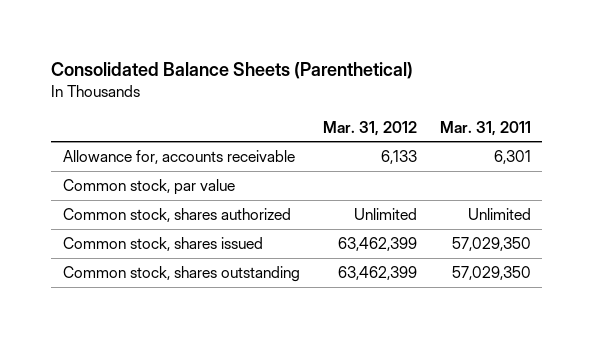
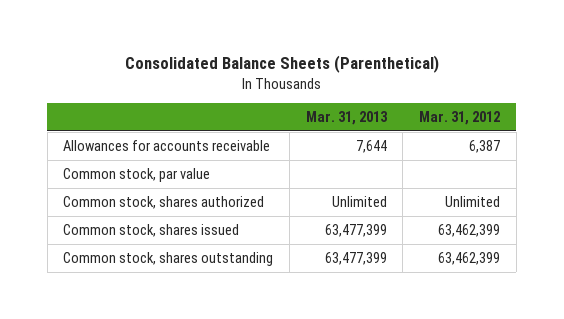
- | Mar. 31, 2012 | Mar. 31, 2011
+ | Mar. 31, 2013 | Mar. 31, 2012
- Allowance for, accounts receivable | 6,133 | 6,301
+ Allowances for accounts receivable | 7,644 | 6,387

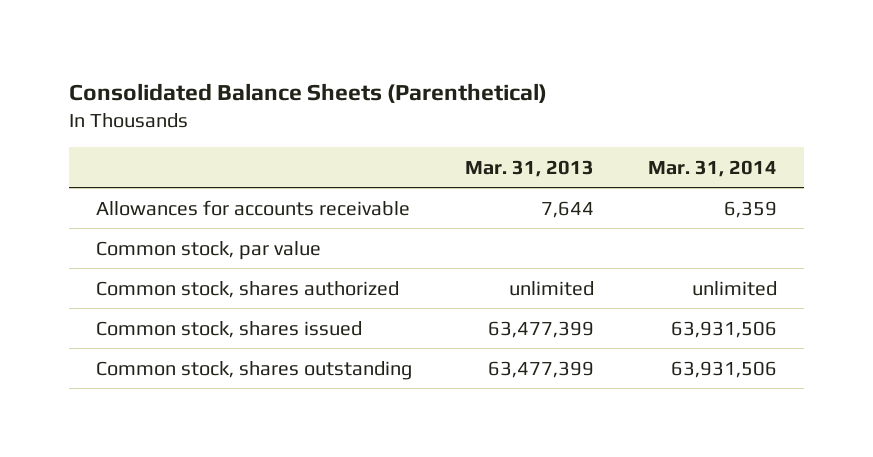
- | Mar. 31, 2013 | Mar. 31, 2012
+ | Mar. 31, 2013 | Mar. 31, 2014
- Common stock, shares authorized | Unlimited | Unlimited
+ Common stock, shares authorized | unlimited | unlimited

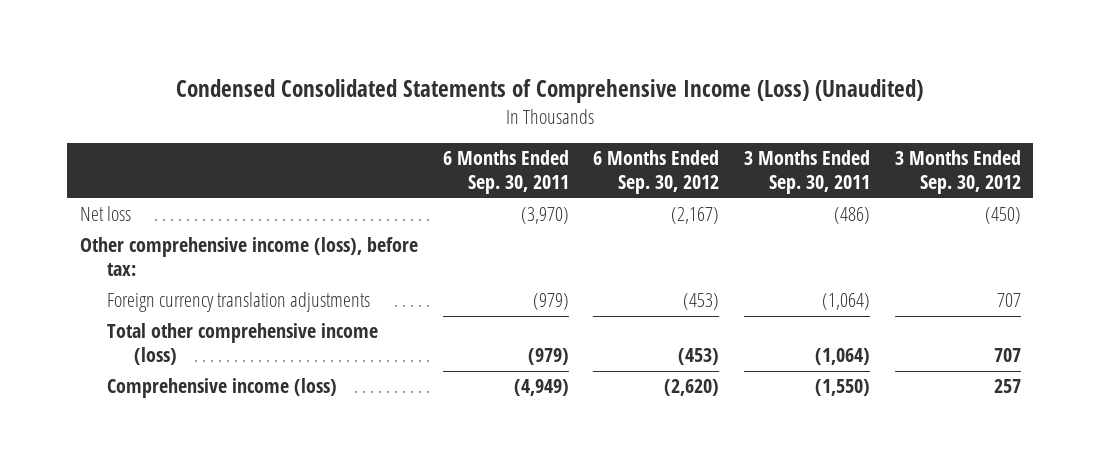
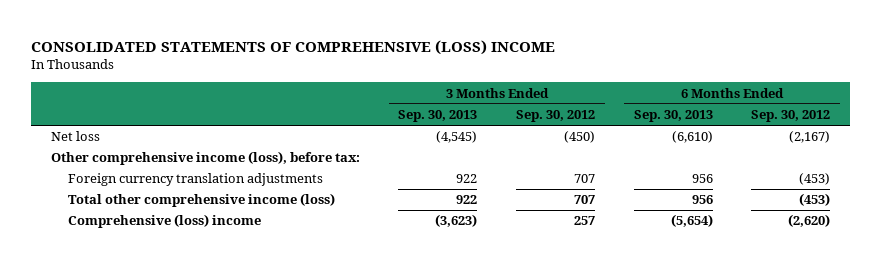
- Condensed Consolidated Statements of Comprehensive Income (Loss) (Unaudited)
+ CONSOLIDATED STATEMENTS OF COMPREHENSIVE (LOSS) INCOME
- | 6 Months Ended Sep. 30, 2011 | 6 Months Ended Sep. 30, 2012 | 3 Months Ended Sep. 30, 2011 | 3 Months Ended Sep. 30, 2012
+ | 3 Months Ended Sep. 30, 2013 | 3 Months Ended Sep. 30, 2012 | 6 Months Ended Sep. 30, 2013 | 6 Months Ended Sep. 30, 2012
- Comprehensive income (loss) | (4,949) | (2,620) | (1,550) | 257
+ Comprehensive (loss) income | (3,623) | 257 | (5,654) | (2,620)

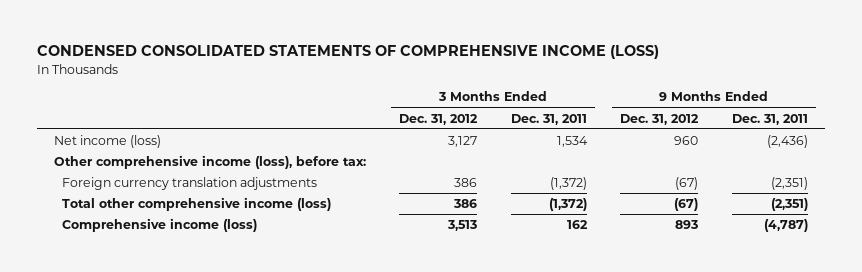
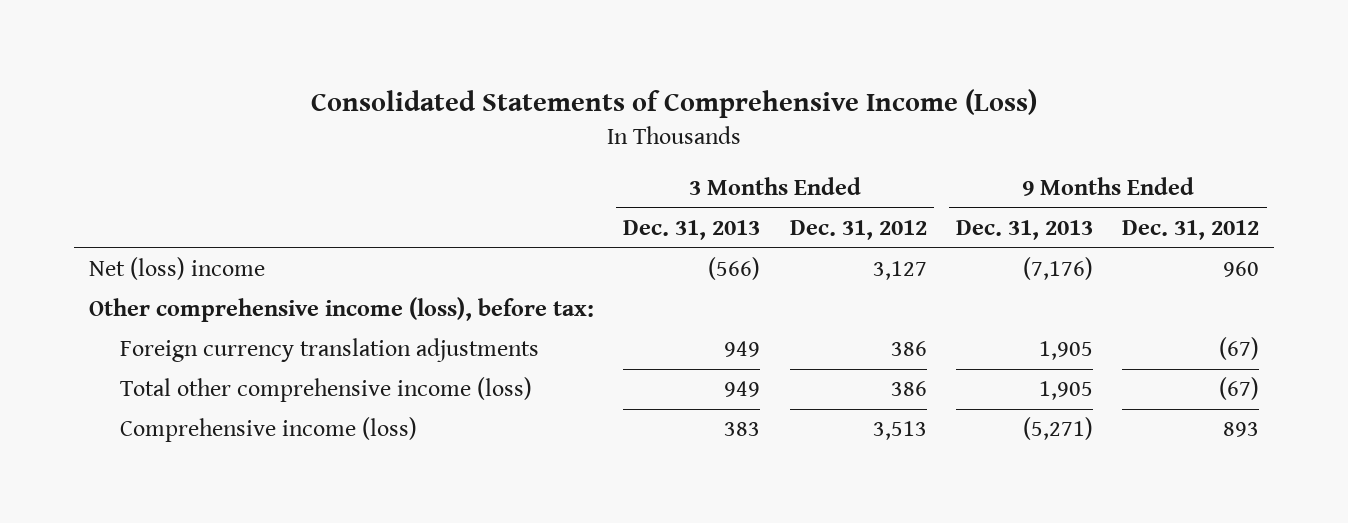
- CONDENSED CONSOLIDATED STATEMENTS OF COMPREHENSIVE INCOME (LOSS)
+ Consolidated Statements of Comprehensive Income (Loss)
- | 3 Months Ended Dec. 31, 2012 | 3 Months Ended Dec. 31, 2011 | 9 Months Ended Dec. 31, 2012 | 9 Months Ended Dec. 31, 2011
+ | 3 Months Ended Dec. 31, 2013 | 3 Months Ended Dec. 31, 2012 | 9 Months Ended Dec. 31, 2013 | 9 Months Ended Dec. 31, 2012
- Net income (loss) | 3,127 | 1,534 | 960 | (2,436)
+ Net (loss) income | (566) | 3,127 | (7,176) | 960

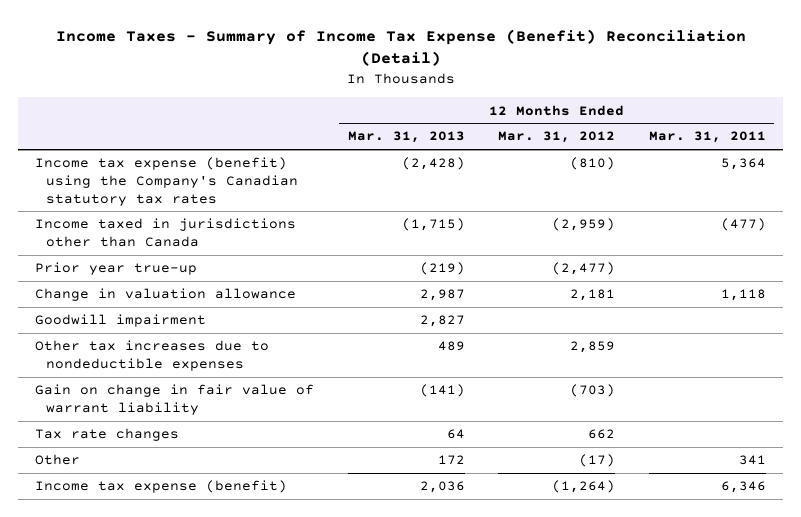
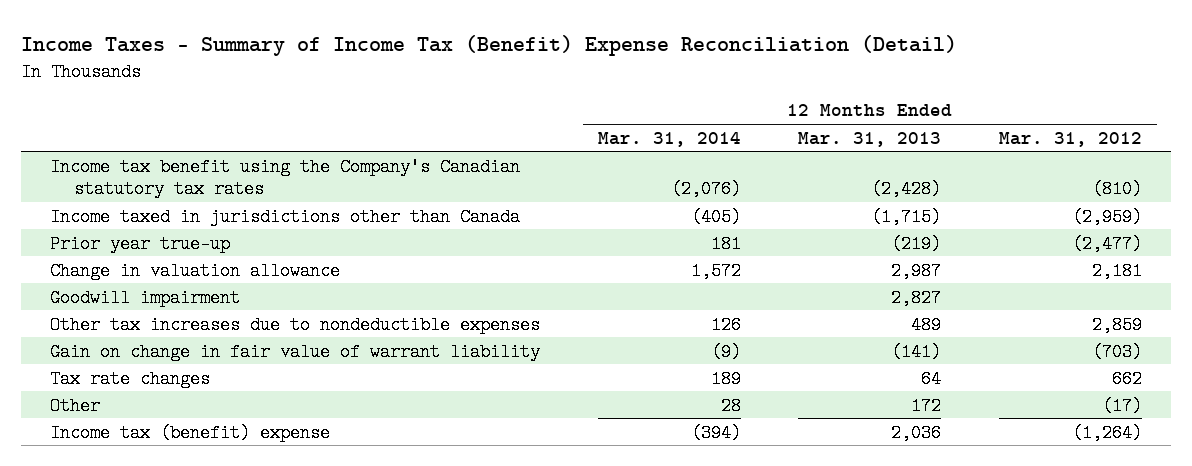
- Income Taxes - Summary of Income Tax Expense (Benefit) Reconciliation (Detail)
+ Income Taxes - Summary of Income Tax (Benefit) Expense Reconciliation (Detail)
- | 12 Months Ended Mar. 31, 2013 | 12 Months Ended Mar. 31, 2012 | 12 Months Ended Mar. 31, 2011
+ | 12 Months Ended Mar. 31, 2014 | 12 Months Ended Mar. 31, 2013 | 12 Months Ended Mar. 31, 2012
- Income tax expense (benefit) using the Company's Canadian statutory tax rates | (2,428) | (810) | 5,364
+ Income tax benefit using the Company's Canadian statutory tax rates | (2,076) | (2,428) | (810)
- Income tax expense (benefit) | 2,036 | (1,264) | 6,346
+ Income tax (benefit) expense | (394) | 2,036 | (1,264)

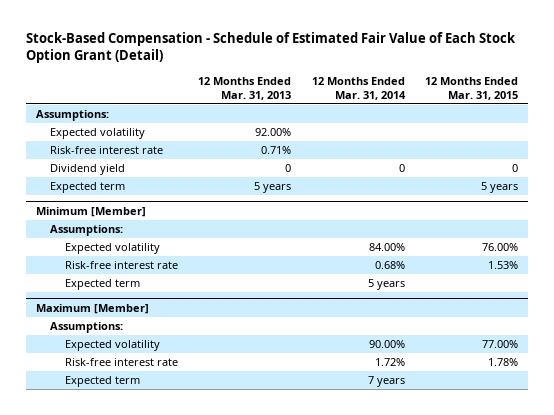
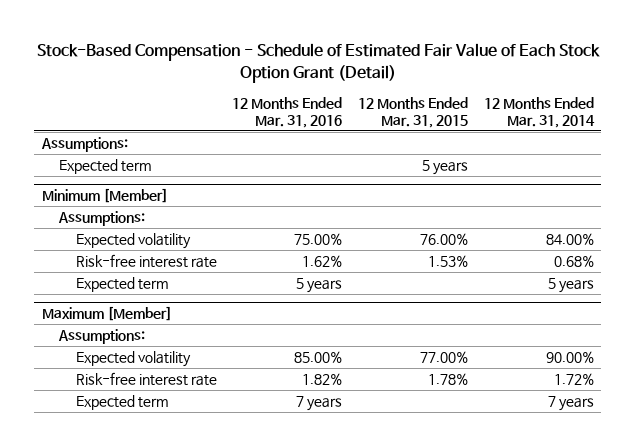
- | 12 Months Ended Mar. 31, 2013 | 12 Months Ended Mar. 31, 2014 | 12 Months Ended Mar. 31, 2015
+ | 12 Months Ended Mar. 31, 2016 | 12 Months Ended Mar. 31, 2015 | 12 Months Ended Mar. 31, 2014
- Expected volatility | 92.00% | |
- Risk-free interest rate | 0.71% | |
- Dividend yield | 0 | 0 | 0

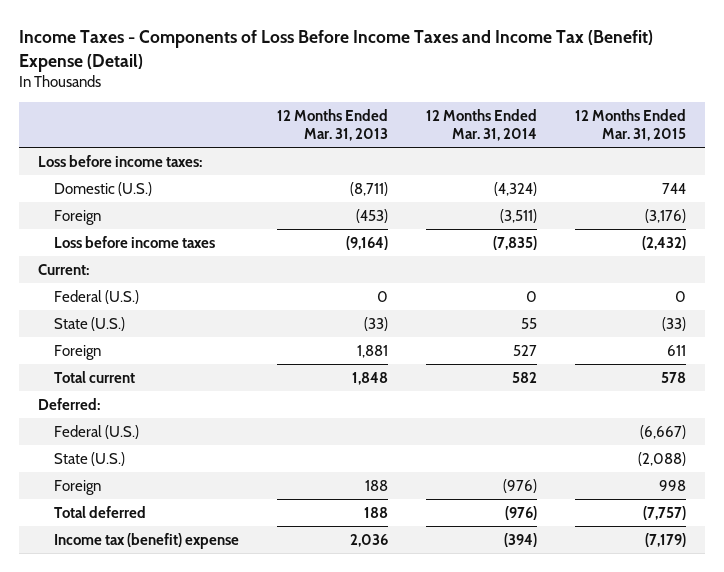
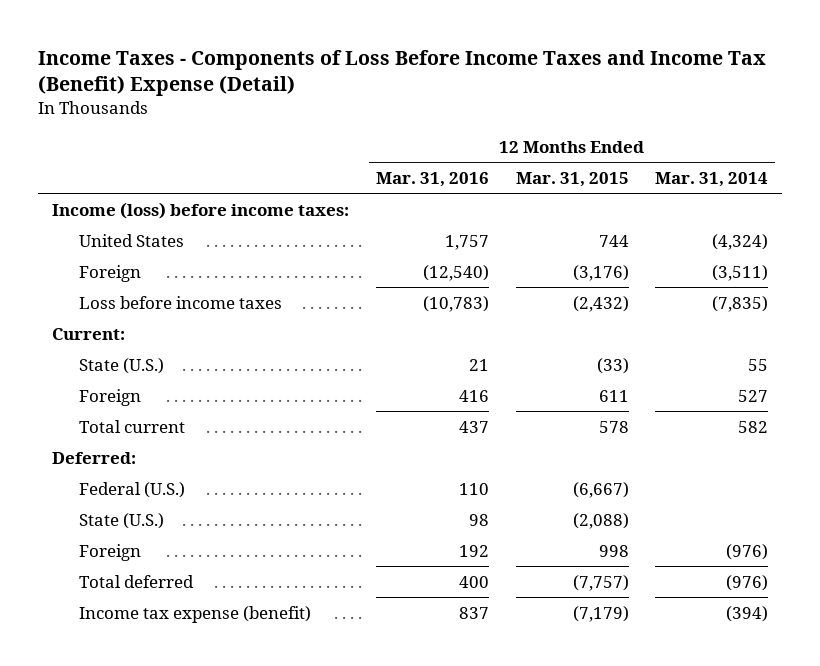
- | 12 Months Ended Mar. 31, 2013 | 12 Months Ended Mar. 31, 2014 | 12 Months Ended Mar. 31, 2015
+ | 12 Months Ended Mar. 31, 2016 | 12 Months Ended Mar. 31, 2015 | 12 Months Ended Mar. 31, 2014
- Loss before income taxes:
- Domestic (U.S.) | (8,711) | (4,324) | 744
+ Income (loss) before income taxes:
+ United States | 1,757 | 744 | (4,324)
- Federal (U.S.) | 0 | 0 | 0
- Income tax (benefit) expense | 2,036 | (394) | (7,179)
+ Income tax expense (benefit) | 837 | (7,179) | (394)

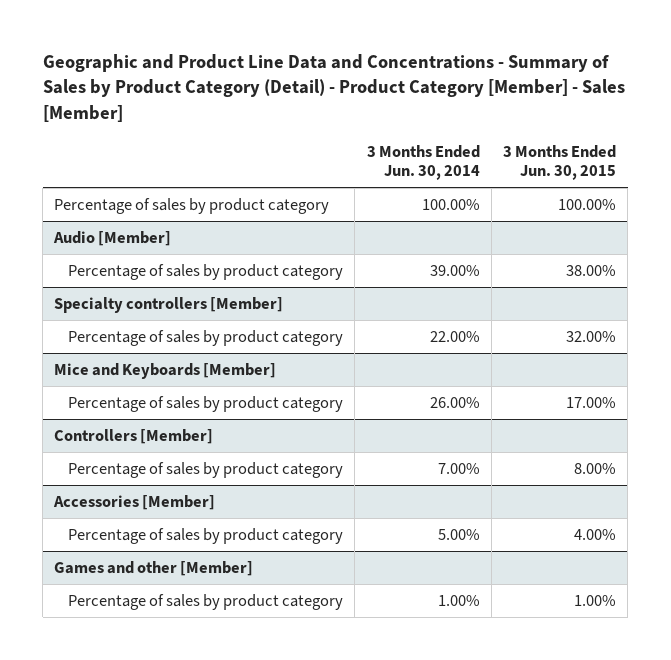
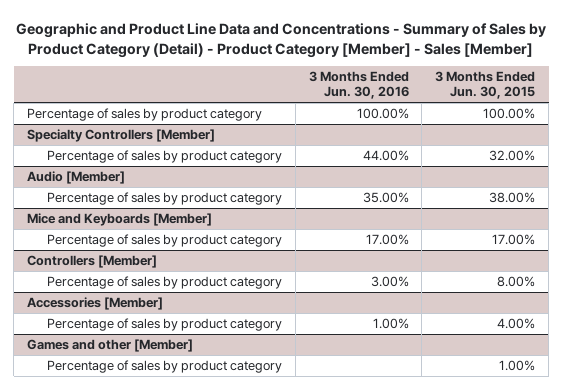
- | 3 Months Ended Jun. 30, 2014 | 3 Months Ended Jun. 30, 2015
+ | 3 Months Ended Jun. 30, 2016 | 3 Months Ended Jun. 30, 2015
+ Specialty Controllers [Member]
+ Percentage of sales by product category | 44.00% | 32.00%
- Specialty controllers [Member]
- Percentage of sales by product category | 22.00% | 32.00%

